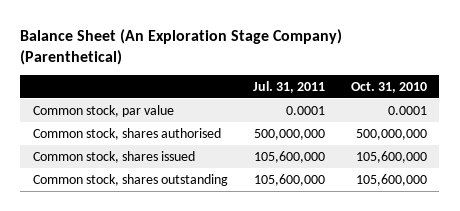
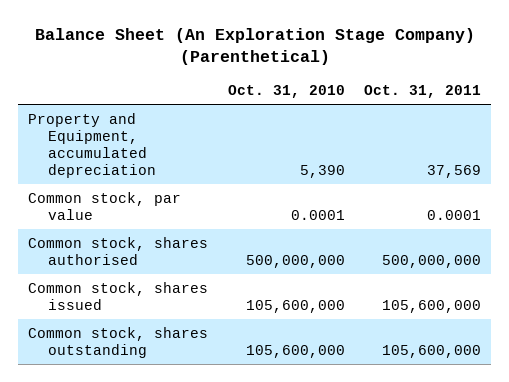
- | Jul. 31, 2011 | Oct. 31, 2010
+ | Oct. 31, 2010 | Oct. 31, 2011
+ Property and Equipment, accumulated depreciation | 5,390 | 37,569

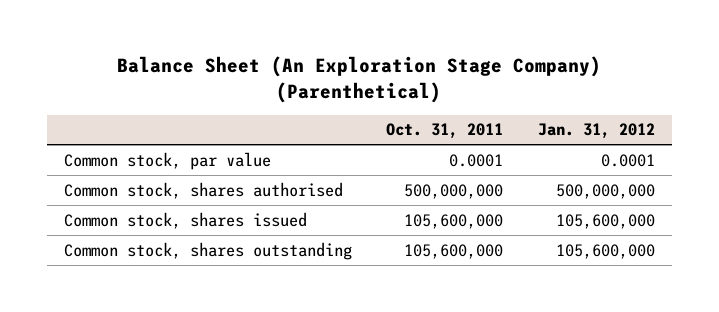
- | Oct. 31, 2010 | Oct. 31, 2011
+ | Oct. 31, 2011 | Jan. 31, 2012
- Property and Equipment, accumulated depreciation | 5,390 | 37,569

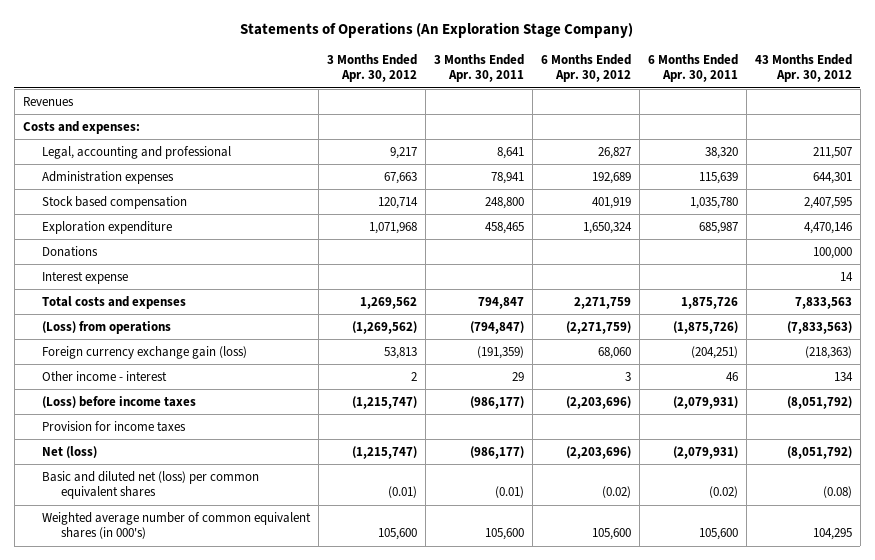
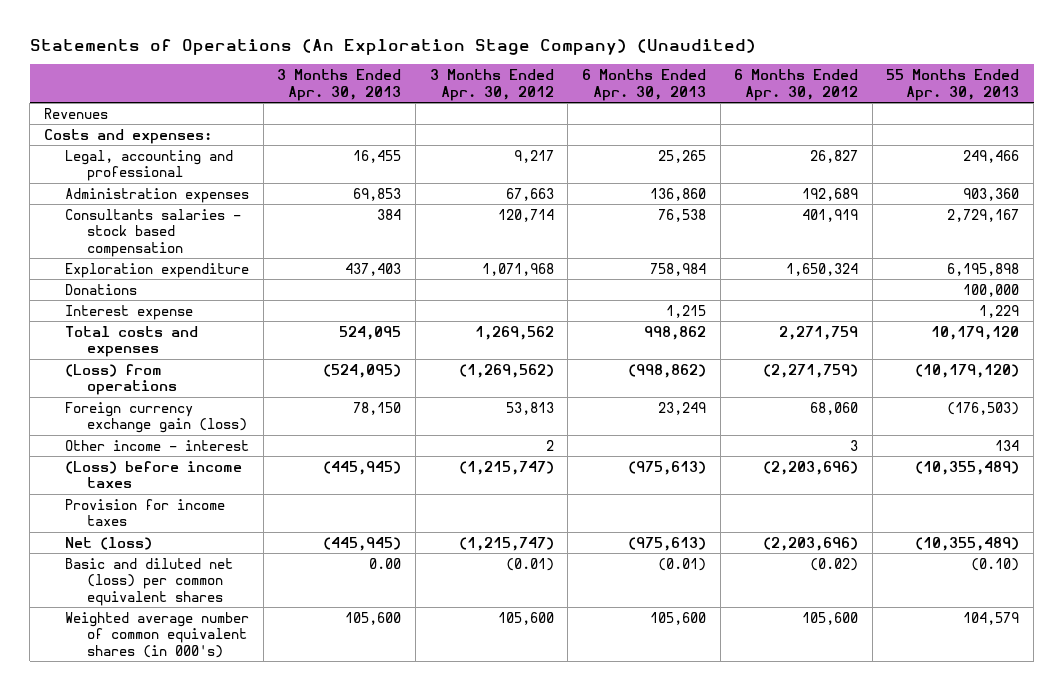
- Statements of Operations (An Exploration Stage Company)
+ Statements of Operations (An Exploration Stage Company) (Unaudited)
- | 3 Months Ended Apr. 30, 2012 | 3 Months Ended Apr. 30, 2011 | 6 Months Ended Apr. 30, 2012 | 6 Months Ended Apr. 30, 2011 | 43 Months Ended Apr. 30, 2012
+ | 3 Months Ended Apr. 30, 2013 | 3 Months Ended Apr. 30, 2012 | 6 Months Ended Apr. 30, 2013 | 6 Months Ended Apr. 30, 2012 | 55 Months Ended Apr. 30, 2013
- Stock based compensation | 120,714 | 248,800 | 401,919 | 1,035,780 | 2,407,595
+ Consultants salaries - stock based compensation | 384 | 120,714 | 76,538 | 401,919 | 2,729,167

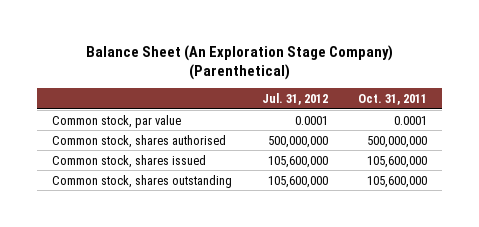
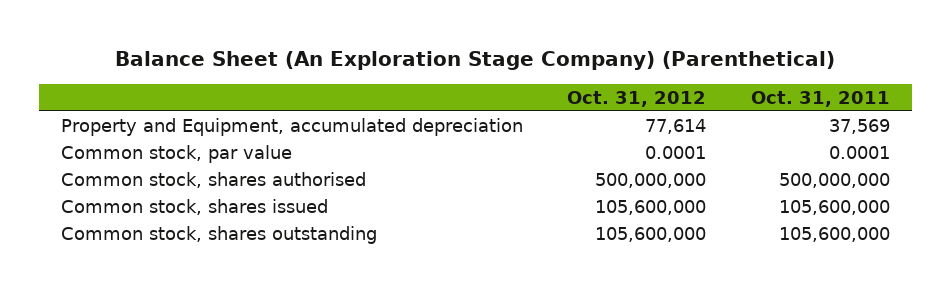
- | Jul. 31, 2012 | Oct. 31, 2011
+ | Oct. 31, 2012 | Oct. 31, 2011
+ Property and Equipment, accumulated depreciation | 77,614 | 37,569

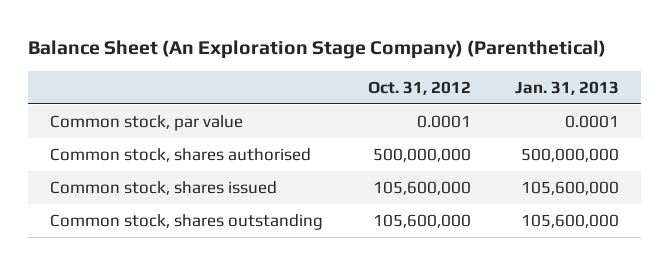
- | Oct. 31, 2012 | Oct. 31, 2011
+ | Oct. 31, 2012 | Jan. 31, 2013
- Property and Equipment, accumulated depreciation | 77,614 | 37,569

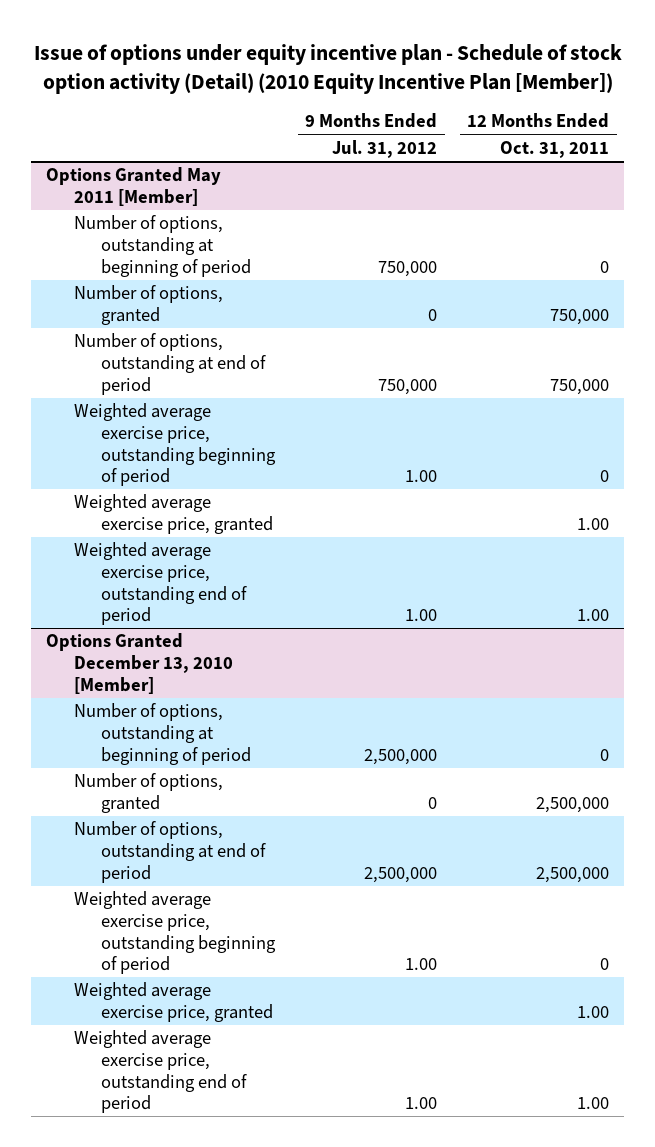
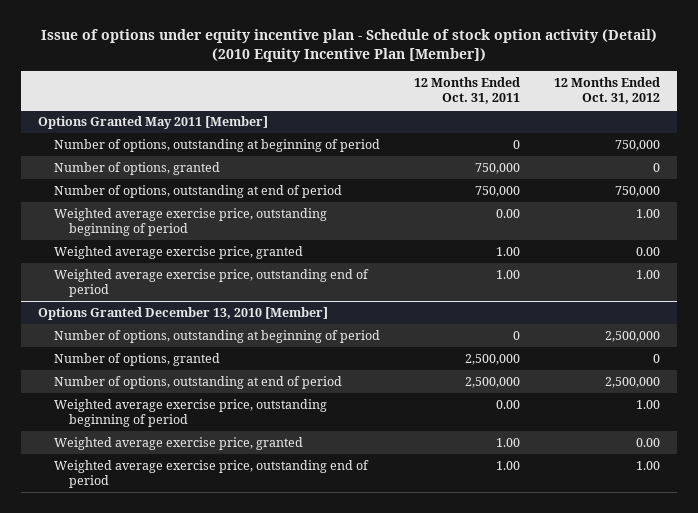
- | 9 Months Ended Jul. 31, 2012 | 12 Months Ended Oct. 31, 2011
+ | 12 Months Ended Oct. 31, 2011 | 12 Months Ended Oct. 31, 2012
@ Options Granted May 2011 [Member]
- Weighted average exercise price, outstanding beginning of period | 1.00 | 0
+ Weighted average exercise price, outstanding beginning of period | 0.00 | 1.00
@ Options Granted December 13, 2010 [Member]
- Weighted average exercise price, outstanding beginning of period | 1.00 | 0
+ Weighted average exercise price, outstanding beginning of period | 0.00 | 1.00

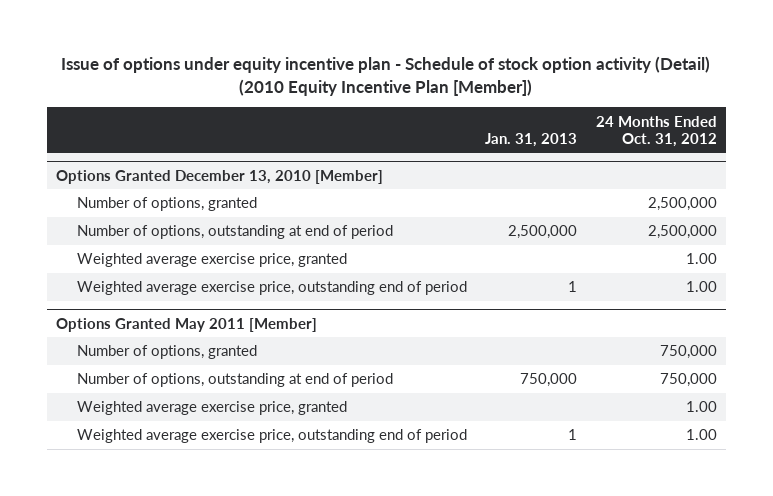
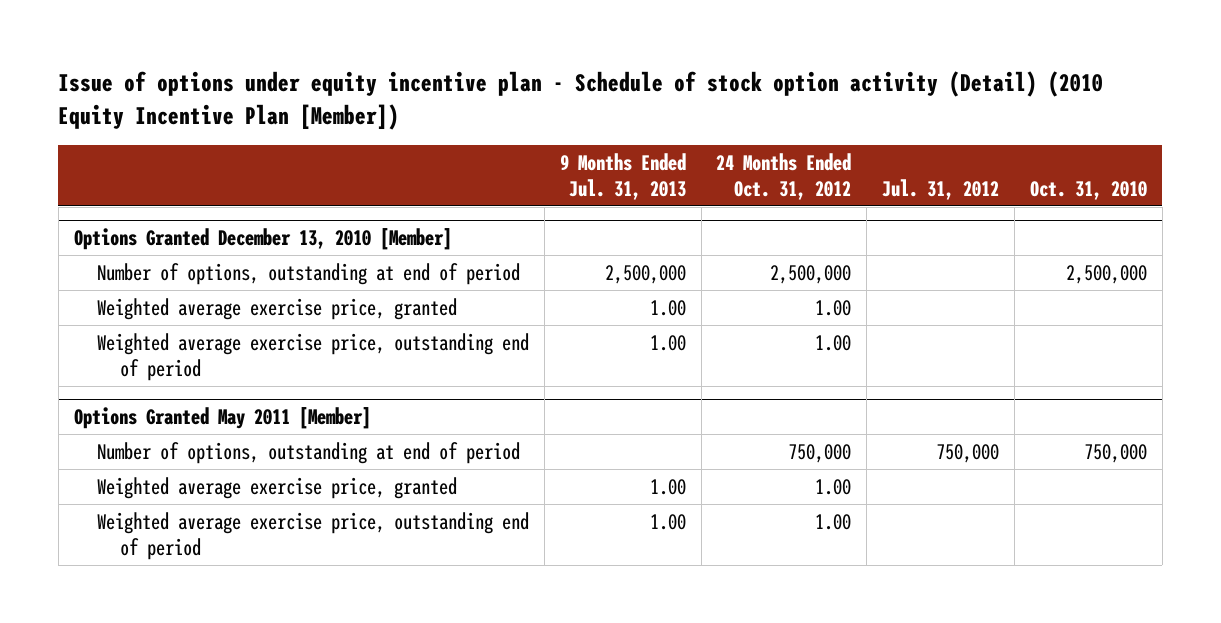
- | Jan. 31, 2013 | 24 Months Ended Oct. 31, 2012
+ | 9 Months Ended Jul. 31, 2013 | 24 Months Ended Oct. 31, 2012 | Jul. 31, 2012 | Oct. 31, 2010
@ Options Granted December 13, 2010 [Member]
- Number of options, granted | | 2,500,000
@ Options Granted May 2011 [Member]
- Number of options, granted | | 750,000

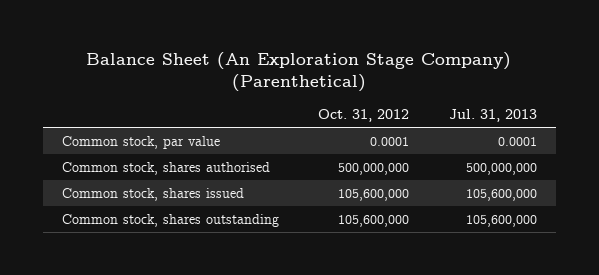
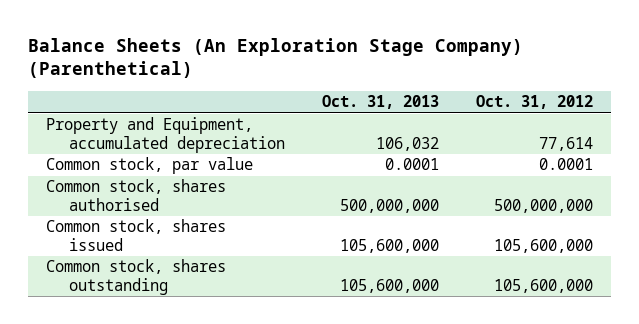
- Balance Sheet (An Exploration Stage Company) (Parenthetical)
+ Balance Sheets (An Exploration Stage Company) (Parenthetical)
- | Oct. 31, 2012 | Jul. 31, 2013
+ | Oct. 31, 2013 | Oct. 31, 2012
+ Property and Equipment, accumulated depreciation | 106,032 | 77,614

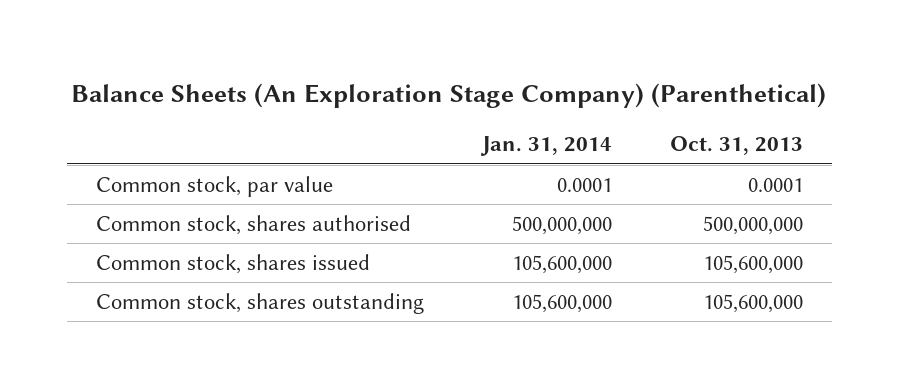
- | Oct. 31, 2013 | Oct. 31, 2012
+ | Jan. 31, 2014 | Oct. 31, 2013
- Property and Equipment, accumulated depreciation | 106,032 | 77,614

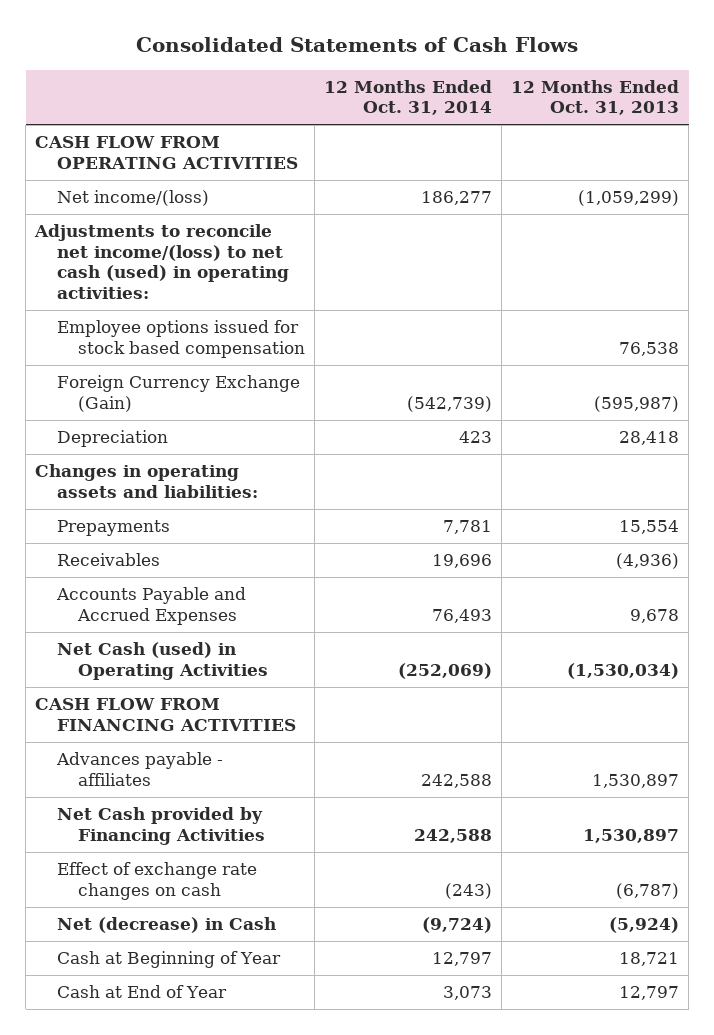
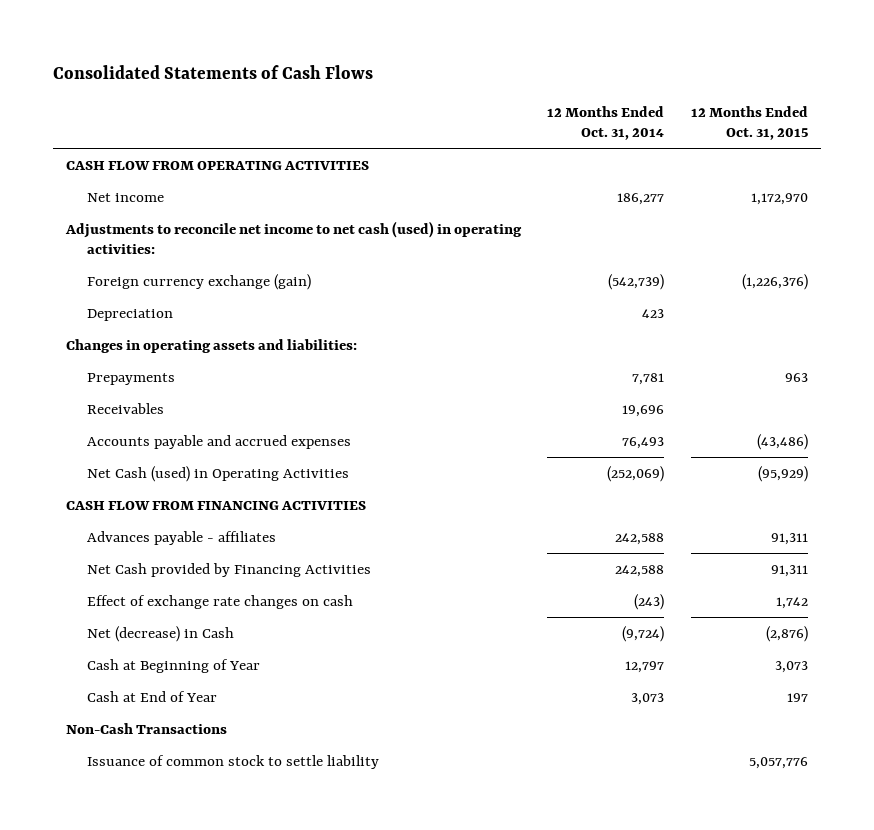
- | 12 Months Ended Oct. 31, 2014 | 12 Months Ended Oct. 31, 2013
+ | 12 Months Ended Oct. 31, 2014 | 12 Months Ended Oct. 31, 2015
- Net income/(loss) | 186,277 | (1,059,299)
- Adjustments to reconcile net income/(loss) to net cash (used) in operating activities:
- Employee options issued for stock based compensation | | 76,538
- Foreign Currency Exchange (Gain) | (542,739) | (595,987)
+ Net income | 186,277 | 1,172,970
+ Adjustments to reconcile net income to net cash (used) in operating activities:
+ Foreign currency exchange (gain) | (542,739) | (1,226,376)
- Accounts Payable and Accrued Expenses | 76,493 | 9,678
+ Accounts payable and accrued expenses | 76,493 | (43,486)
+ Non-Cash Transactions
+ Issuance of common stock to settle liability | | 5,057,776

